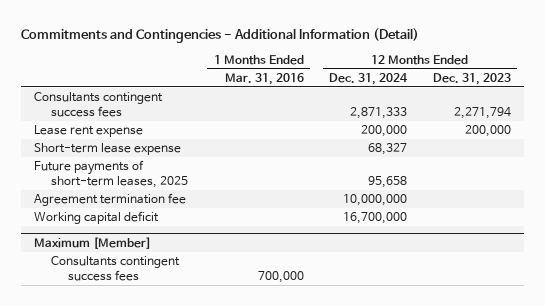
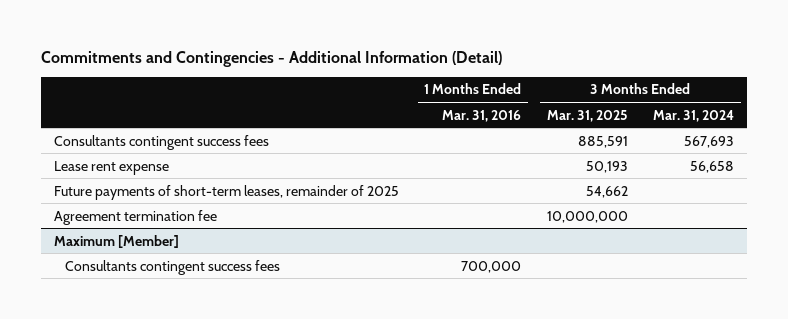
- | 1 Months Ended Mar. 31, 2016 | 12 Months Ended Dec. 31, 2024 | 12 Months Ended Dec. 31, 2023
+ | 1 Months Ended Mar. 31, 2016 | 3 Months Ended Mar. 31, 2025 | 3 Months Ended Mar. 31, 2024
- Short-term lease expense | | 68,327 |
- Future payments of short-term leases, 2025 | | 95,658 |
+ Future payments of short-term leases, remainder of 2025 | | 54,662 |
- Working capital deficit | | 16,700,000 |

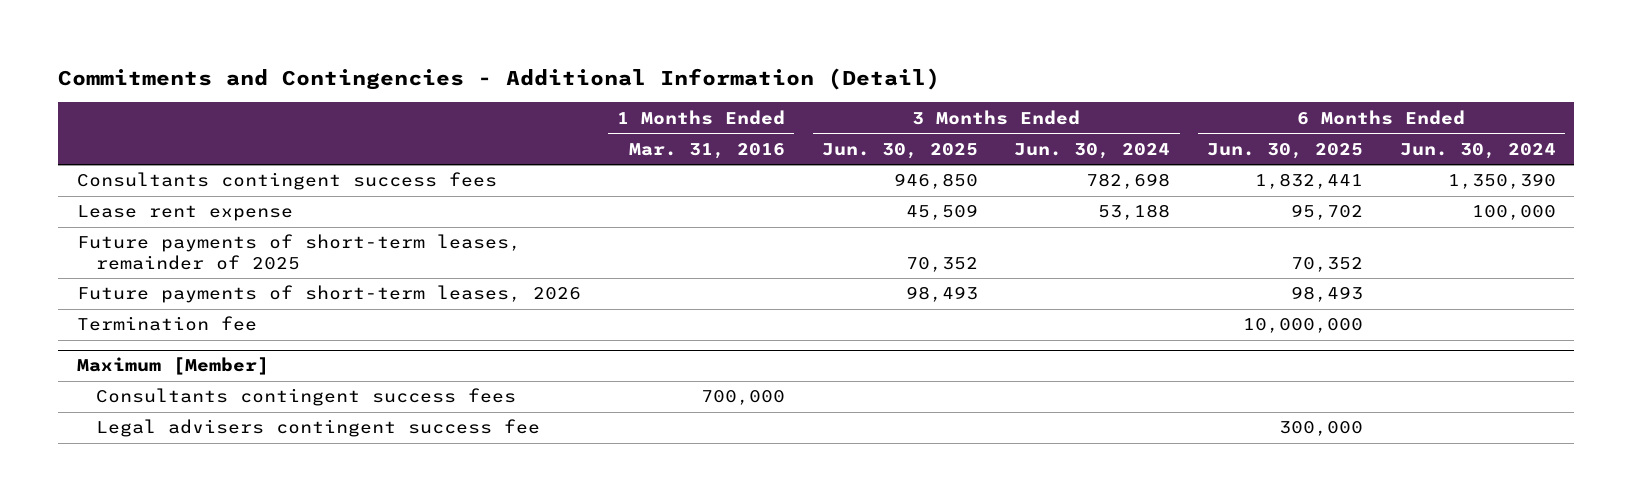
- | 1 Months Ended Mar. 31, 2016 | 3 Months Ended Mar. 31, 2025 | 3 Months Ended Mar. 31, 2024
+ | 1 Months Ended Mar. 31, 2016 | 3 Months Ended Jun. 30, 2025 | 3 Months Ended Jun. 30, 2024 | 6 Months Ended Jun. 30, 2025 | 6 Months Ended Jun. 30, 2024
- Agreement termination fee | | 10,000,000 |
+ Future payments of short-term leases, 2026 | | 98,493 | | 98,493 |
+ Termination fee | | | | 10,000,000 |
@ Maximum [Member]
+ Legal advisers contingent success fee | | | | 300,000 |

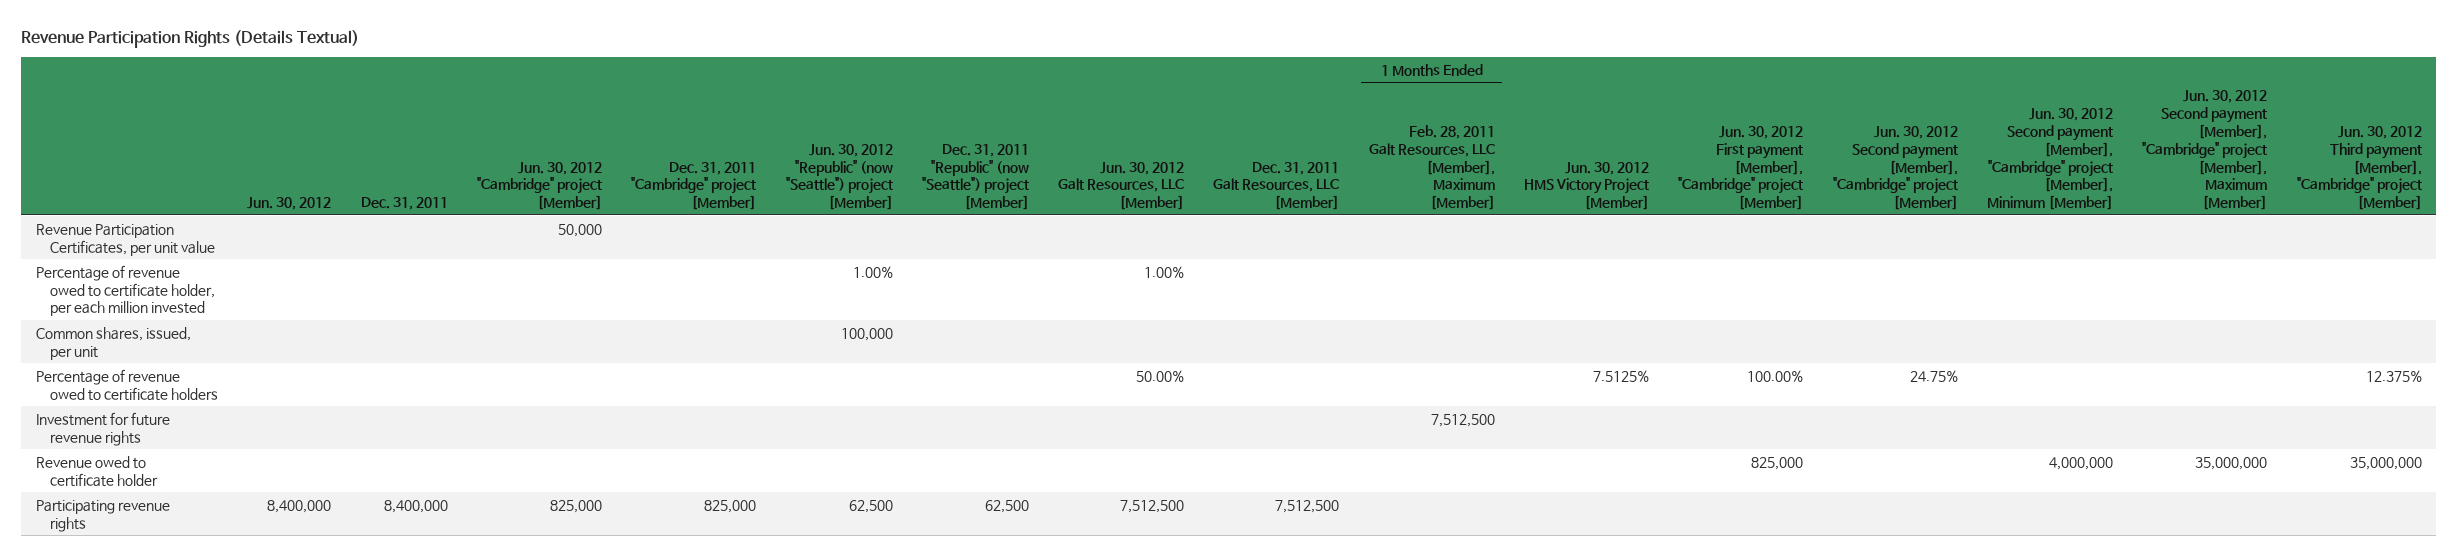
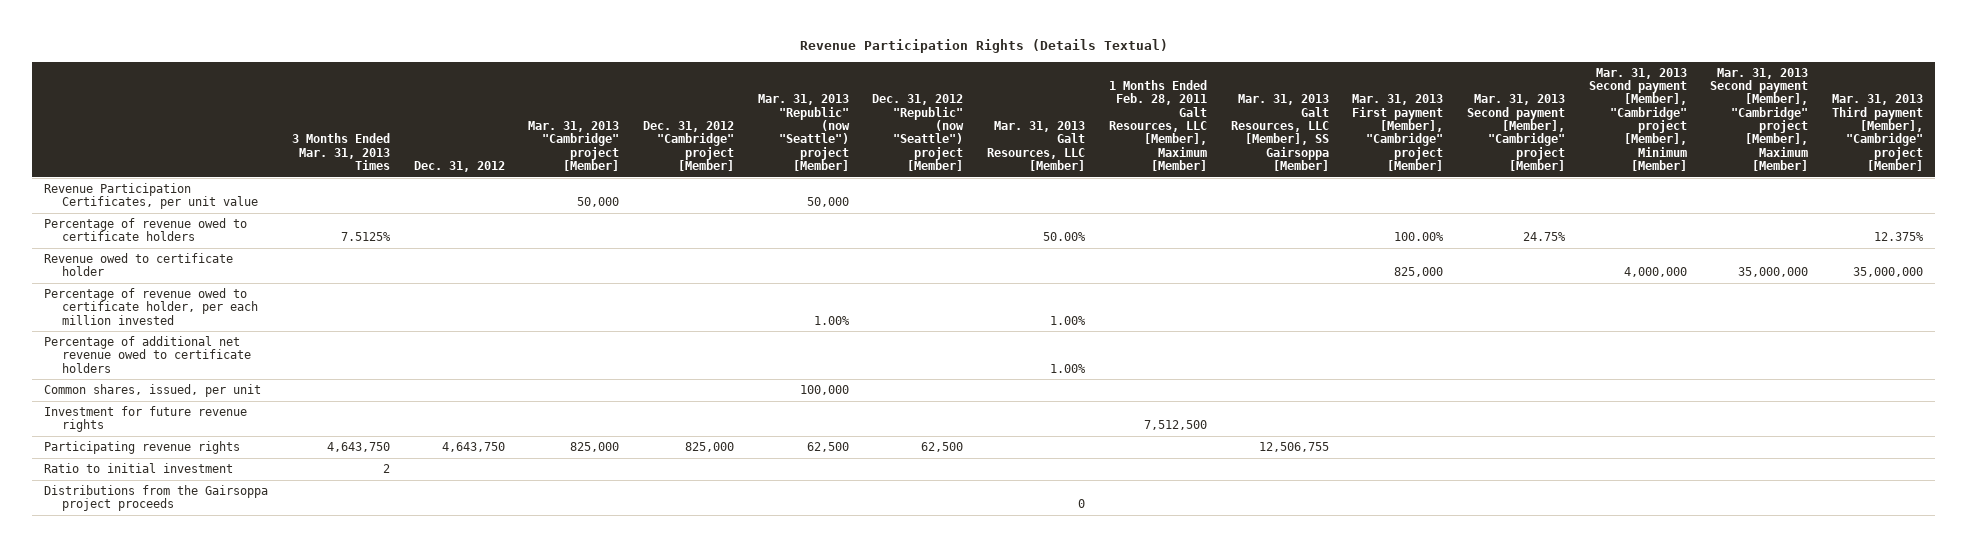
- | Jun. 30, 2012 | Dec. 31, 2011 | Jun. 30, 2012 "Cambridge" project [Member] | Dec. 31, 2011 "Cambridge" project [Member] | Jun. 30, 2012 "Republic" (now "Seattle") project [Member] | Dec. 31, 2011 "Republic" (now "Seattle") project [Member] | Jun. 30, 2012 Galt Resources, LLC [Member] | Dec. 31, 2011 Galt Resources, LLC [Member] | 1 Months Ended Feb. 28, 2011 Galt Resources, LLC [Member], Maximum [Member] | Jun. 30, 2012 HMS Victory Project [Member] | Jun. 30, 2012 First payment [Member], "Cambridge" project [Member] | Jun. 30, 2012 Second payment [Member], "Cambridge" project [Member] | Jun. 30, 2012 Second payment [Member], "Cambridge" project [Member], Minimum [Member] | Jun. 30, 2012 Second payment [Member], "Cambridge" project [Member], Maximum [Member] | Jun. 30, 2012 Third payment [Member], "Cambridge" project [Member]
+ | 3 Months Ended Mar. 31, 2013 Times | Dec. 31, 2012 | Mar. 31, 2013 "Cambridge" project [Member] | Dec. 31, 2012 "Cambridge" project [Member] | Mar. 31, 2013 "Republic" (now "Seattle") project [Member] | Dec. 31, 2012 "Republic" (now "Seattle") project [Member] | Mar. 31, 2013 Galt Resources, LLC [Member] | 1 Months Ended Feb. 28, 2011 Galt Resources, LLC [Member], Maximum [Member] | Mar. 31, 2013 Galt Resources, LLC [Member], SS Gairsoppa [Member] | Mar. 31, 2013 First payment [Member], "Cambridge" project [Member] | Mar. 31, 2013 Second payment [Member], "Cambridge" project [Member] | Mar. 31, 2013 Second payment [Member], "Cambridge" project [Member], Minimum [Member] | Mar. 31, 2013 Second payment [Member], "Cambridge" project [Member], Maximum [Member] | Mar. 31, 2013 Third payment [Member], "Cambridge" project [Member]
moved up: Percentage of revenue owed to certificate holders | 7.5125% | | | | | | 50.00% | | | 100.00% | 24.75% | | | 12.375%
moved up: Revenue owed to certificate holder | | | | | | | | | | 825,000 | | 4,000,000 | 35,000,000 | 35,000,000
+ Percentage of additional net revenue owed to certificate holders | | | | | | | 1.00% | | | | | | |
+ Ratio to initial investment | 2 | | | | | | | | | | | | |
+ Distributions from the Gairsoppa project proceeds | | | | | | | 0 | | | | | | |

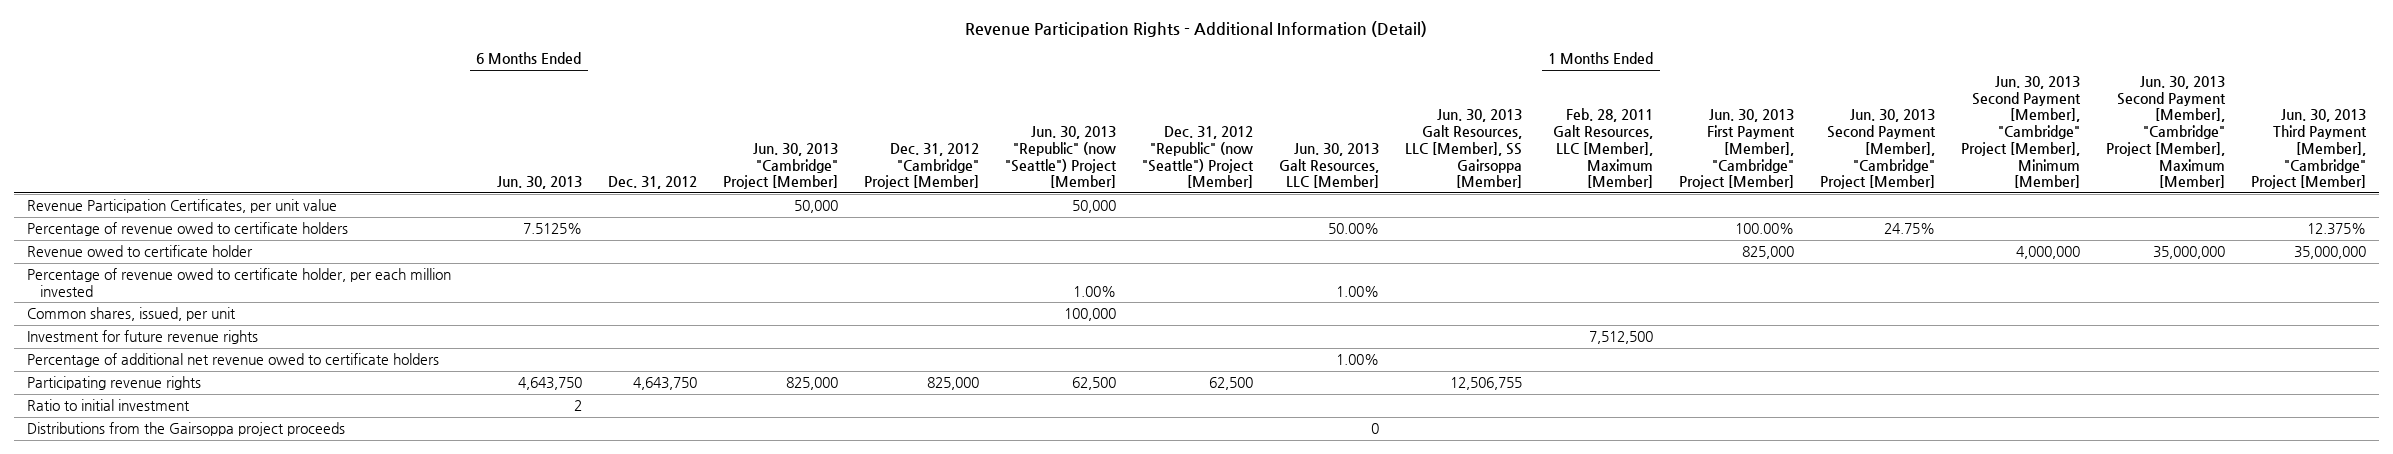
- Revenue Participation Rights (Details Textual)
+ Revenue Participation Rights - Additional Information (Detail)
- | 3 Months Ended Mar. 31, 2013 Times | Dec. 31, 2012 | Mar. 31, 2013 "Cambridge" project [Member] | Dec. 31, 2012 "Cambridge" project [Member] | Mar. 31, 2013 "Republic" (now "Seattle") project [Member] | Dec. 31, 2012 "Republic" (now "Seattle") project [Member] | Mar. 31, 2013 Galt Resources, LLC [Member] | 1 Months Ended Feb. 28, 2011 Galt Resources, LLC [Member], Maximum [Member] | Mar. 31, 2013 Galt Resources, LLC [Member], SS Gairsoppa [Member] | Mar. 31, 2013 First payment [Member], "Cambridge" project [Member] | Mar. 31, 2013 Second payment [Member], "Cambridge" project [Member] | Mar. 31, 2013 Second payment [Member], "Cambridge" project [Member], Minimum [Member] | Mar. 31, 2013 Second payment [Member], "Cambridge" project [Member], Maximum [Member] | Mar. 31, 2013 Third payment [Member], "Cambridge" project [Member]
+ | 6 Months Ended Jun. 30, 2013 | Dec. 31, 2012 | Jun. 30, 2013 "Cambridge" Project [Member] | Dec. 31, 2012 "Cambridge" Project [Member] | Jun. 30, 2013 "Republic" (now "Seattle") Project [Member] | Dec. 31, 2012 "Republic" (now "Seattle") Project [Member] | Jun. 30, 2013 Galt Resources, LLC [Member] | Jun. 30, 2013 Galt Resources, LLC [Member], SS Gairsoppa [Member] | 1 Months Ended Feb. 28, 2011 Galt Resources, LLC [Member], Maximum [Member] | Jun. 30, 2013 First Payment [Member], "Cambridge" Project [Member] | Jun. 30, 2013 Second Payment [Member], "Cambridge" Project [Member] | Jun. 30, 2013 Second Payment [Member], "Cambridge" Project [Member], Minimum [Member] | Jun. 30, 2013 Second Payment [Member], "Cambridge" Project [Member], Maximum [Member] | Jun. 30, 2013 Third Payment [Member], "Cambridge" Project [Member]
moved down: Percentage of additional net revenue owed to certificate holders | | | | | | | 1.00% | | | | | | |

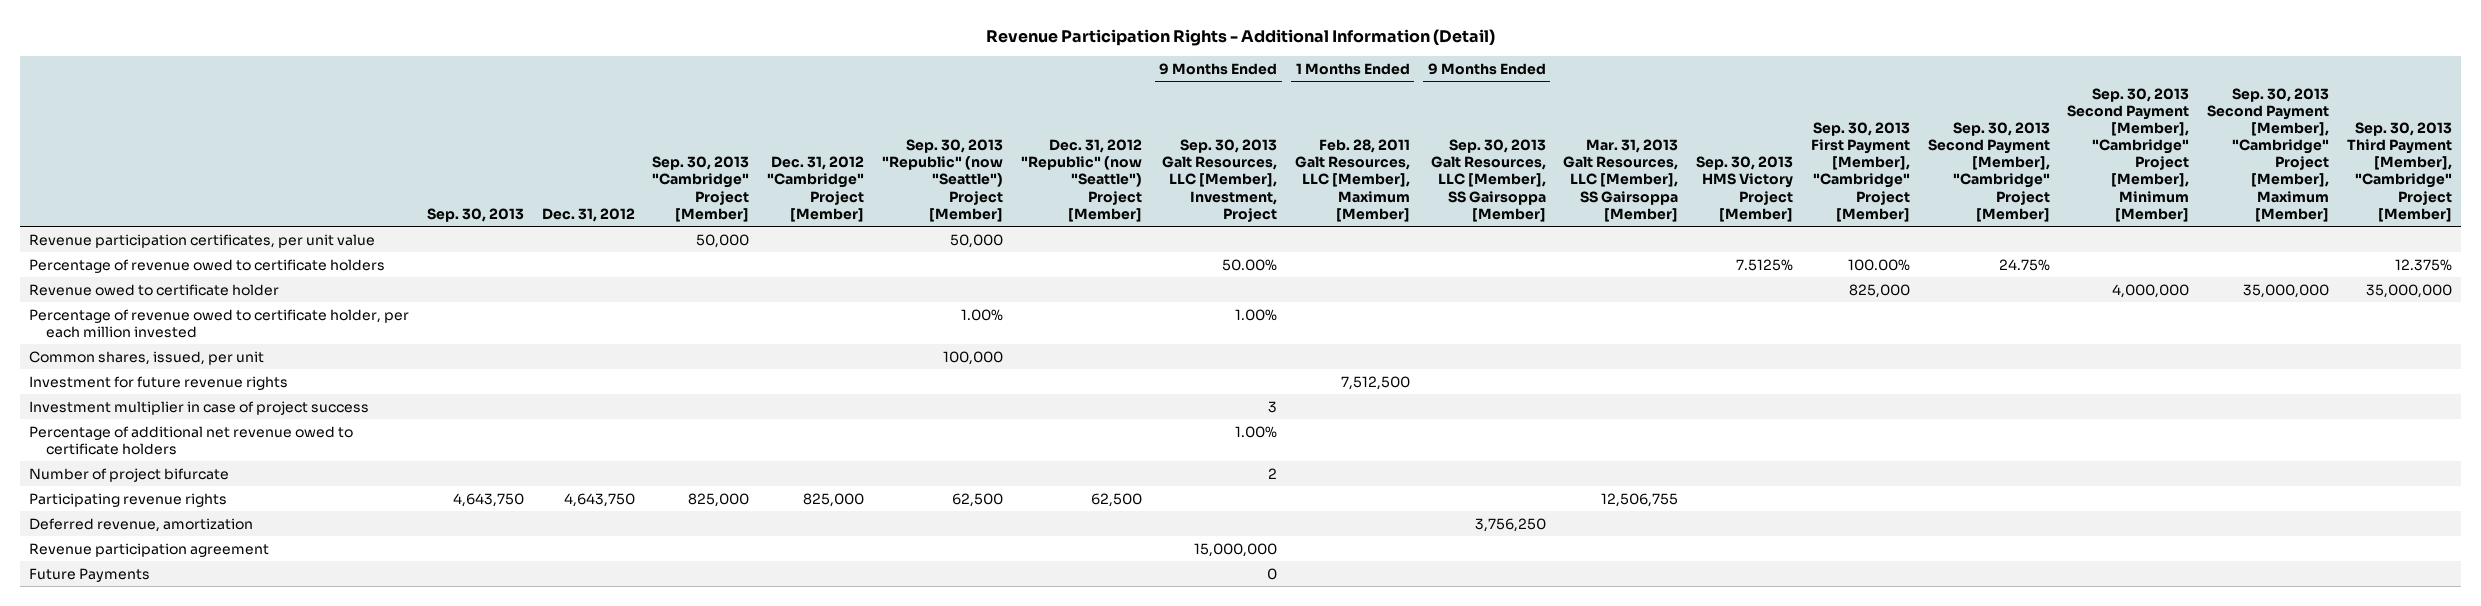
- | 6 Months Ended Jun. 30, 2013 | Dec. 31, 2012 | Jun. 30, 2013 "Cambridge" Project [Member] | Dec. 31, 2012 "Cambridge" Project [Member] | Jun. 30, 2013 "Republic" (now "Seattle") Project [Member] | Dec. 31, 2012 "Republic" (now "Seattle") Project [Member] | Jun. 30, 2013 Galt Resources, LLC [Member] | Jun. 30, 2013 Galt Resources, LLC [Member], SS Gairsoppa [Member] | 1 Months Ended Feb. 28, 2011 Galt Resources, LLC [Member], Maximum [Member] | Jun. 30, 2013 First Payment [Member], "Cambridge" Project [Member] | Jun. 30, 2013 Second Payment [Member], "Cambridge" Project [Member] | Jun. 30, 2013 Second Payment [Member], "Cambridge" Project [Member], Minimum [Member] | Jun. 30, 2013 Second Payment [Member], "Cambridge" Project [Member], Maximum [Member] | Jun. 30, 2013 Third Payment [Member], "Cambridge" Project [Member]
+ | Sep. 30, 2013 | Dec. 31, 2012 | Sep. 30, 2013 "Cambridge" Project [Member] | Dec. 31, 2012 "Cambridge" Project [Member] | Sep. 30, 2013 "Republic" (now "Seattle") Project [Member] | Dec. 31, 2012 "Republic" (now "Seattle") Project [Member] | 9 Months Ended Sep. 30, 2013 Galt Resources, LLC [Member], Investment, Project | 1 Months Ended Feb. 28, 2011 Galt Resources, LLC [Member], Maximum [Member] | 9 Months Ended Sep. 30, 2013 Galt Resources, LLC [Member], SS Gairsoppa [Member] | Mar. 31, 2013 Galt Resources, LLC [Member], SS Gairsoppa [Member] | Sep. 30, 2013 HMS Victory Project [Member] | Sep. 30, 2013 First Payment [Member], "Cambridge" Project [Member] | Sep. 30, 2013 Second Payment [Member], "Cambridge" Project [Member] | Sep. 30, 2013 Second Payment [Member], "Cambridge" Project [Member], Minimum [Member] | Sep. 30, 2013 Second Payment [Member], "Cambridge" Project [Member], Maximum [Member] | Sep. 30, 2013 Third Payment [Member], "Cambridge" Project [Member]
- Revenue Participation Certificates, per unit value | | | 50,000 | | 50,000 | | | | | | | | |
+ Revenue participation certificates, per unit value | | | 50,000 | | 50,000 | | | | | | | | | | |
+ Investment multiplier in case of project success | | | | | | | 3 | | | | | | | | |
+ Number of project bifurcate | | | | | | | 2 | | | | | | | | |
- Ratio to initial investment | 2 | | | | | | | | | | | | |
- Distributions from the Gairsoppa project proceeds | | | | | | | 0 | | | | | | |
+ Deferred revenue, amortization | | | | | | | | | 3,756,250 | | | | | | |
+ Revenue participation agreement | | | | | | | 15,000,000 | | | | | | | | |
+ Future Payments | | | | | | | 0 | | | | | | | | |

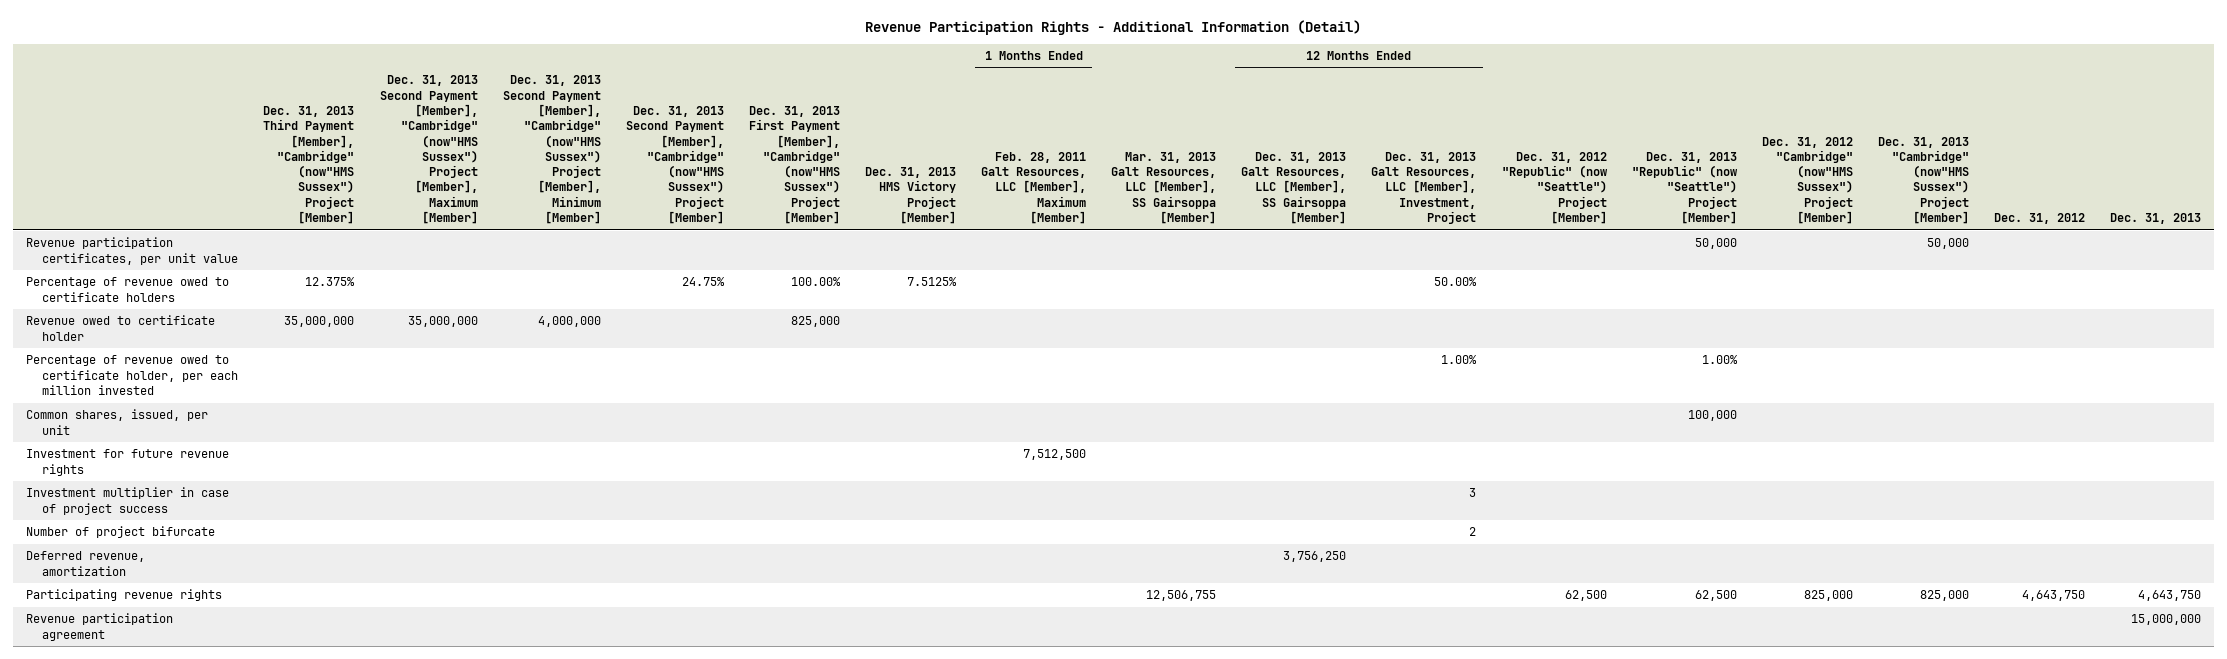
- | Sep. 30, 2013 | Dec. 31, 2012 | Sep. 30, 2013 "Cambridge" Project [Member] | Dec. 31, 2012 "Cambridge" Project [Member] | Sep. 30, 2013 "Republic" (now "Seattle") Project [Member] | Dec. 31, 2012 "Republic" (now "Seattle") Project [Member] | 9 Months Ended Sep. 30, 2013 Galt Resources, LLC [Member], Investment, Project | 1 Months Ended Feb. 28, 2011 Galt Resources, LLC [Member], Maximum [Member] | 9 Months Ended Sep. 30, 2013 Galt Resources, LLC [Member], SS Gairsoppa [Member] | Mar. 31, 2013 Galt Resources, LLC [Member], SS Gairsoppa [Member] | Sep. 30, 2013 HMS Victory Project [Member] | Sep. 30, 2013 First Payment [Member], "Cambridge" Project [Member] | Sep. 30, 2013 Second Payment [Member], "Cambridge" Project [Member] | Sep. 30, 2013 Second Payment [Member], "Cambridge" Project [Member], Minimum [Member] | Sep. 30, 2013 Second Payment [Member], "Cambridge" Project [Member], Maximum [Member] | Sep. 30, 2013 Third Payment [Member], "Cambridge" Project [Member]
+ | Dec. 31, 2013 Third Payment [Member], "Cambridge" (now"HMS Sussex") Project [Member] | Dec. 31, 2013 Second Payment [Member], "Cambridge" (now"HMS Sussex") Project [Member], Maximum [Member] | Dec. 31, 2013 Second Payment [Member], "Cambridge" (now"HMS Sussex") Project [Member], Minimum [Member] | Dec. 31, 2013 Second Payment [Member], "Cambridge" (now"HMS Sussex") Project [Member] | Dec. 31, 2013 First Payment [Member], "Cambridge" (now"HMS Sussex") Project [Member] | Dec. 31, 2013 HMS Victory Project [Member] | 1 Months Ended Feb. 28, 2011 Galt Resources, LLC [Member], Maximum [Member] | Mar. 31, 2013 Galt Resources, LLC [Member], SS Gairsoppa [Member] | 12 Months Ended Dec. 31, 2013 Galt Resources, LLC [Member], SS Gairsoppa [Member] | 12 Months Ended Dec. 31, 2013 Galt Resources, LLC [Member], Investment, Project | Dec. 31, 2012 "Republic" (now "Seattle") Project [Member] | Dec. 31, 2013 "Republic" (now "Seattle") Project [Member] | Dec. 31, 2012 "Cambridge" (now"HMS Sussex") Project [Member] | Dec. 31, 2013 "Cambridge" (now"HMS Sussex") Project [Member] | Dec. 31, 2012 | Dec. 31, 2013
- Percentage of additional net revenue owed to certificate holders | | | | | | | 1.00% | | | | | | | | |
moved down: Participating revenue rights | | | | | | | | 12,506,755 | | | 62,500 | 62,500 | 825,000 | 825,000 | 4,643,750 | 4,643,750
- Future Payments | | | | | | | 0 | | | | | | | | |

